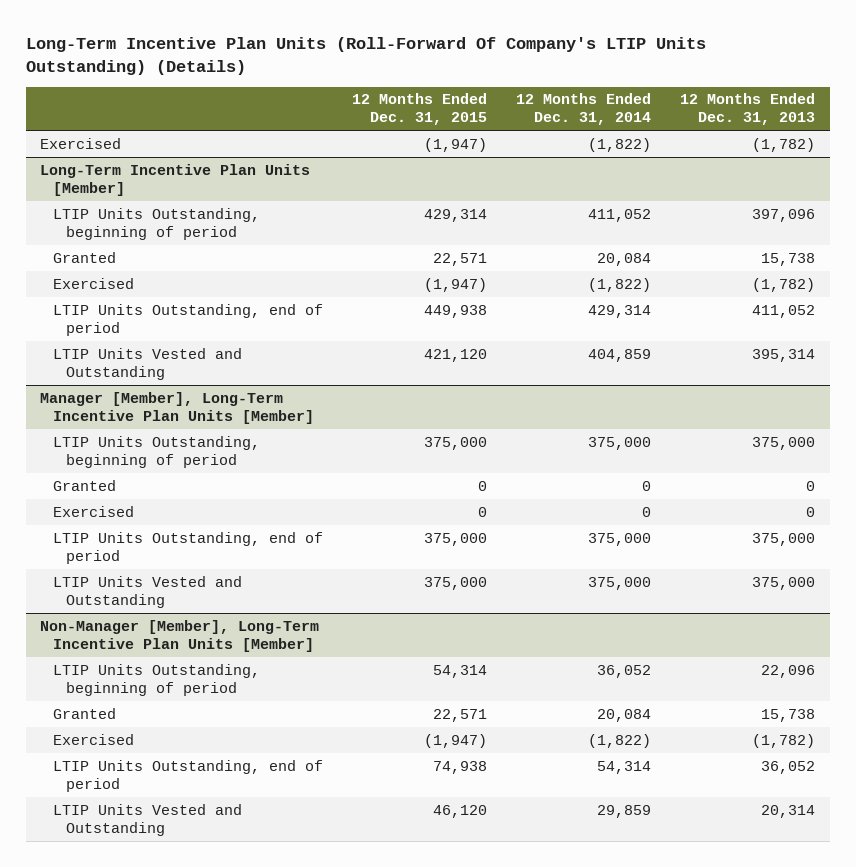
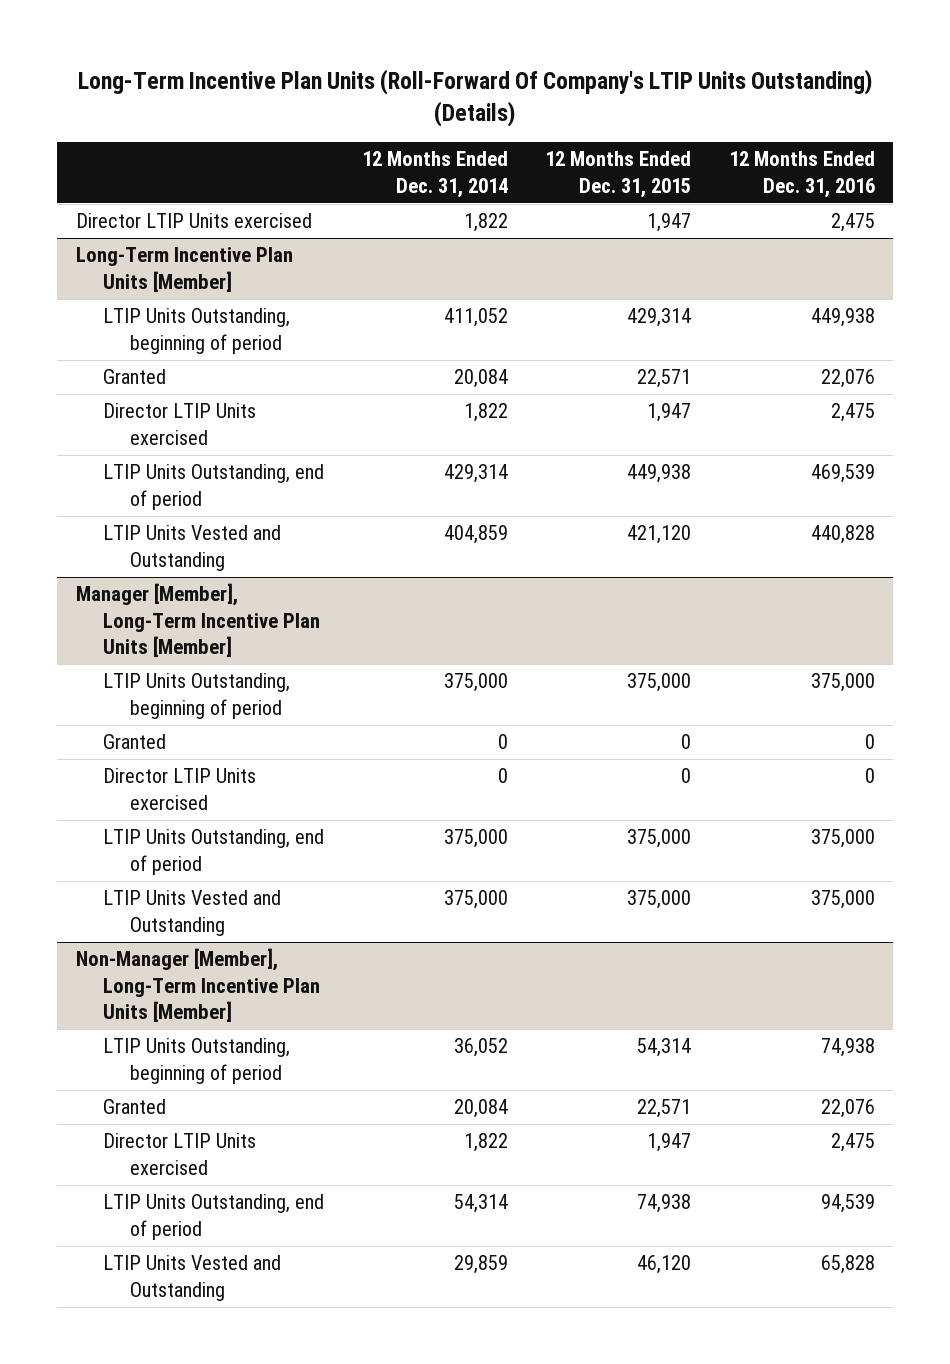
- | 12 Months Ended Dec. 31, 2015 | 12 Months Ended Dec. 31, 2014 | 12 Months Ended Dec. 31, 2013
+ | 12 Months Ended Dec. 31, 2014 | 12 Months Ended Dec. 31, 2015 | 12 Months Ended Dec. 31, 2016
- Exercised | (1,947) | (1,822) | (1,782)
+ Director LTIP Units exercised | 1,822 | 1,947 | 2,475
@ Long-Term Incentive Plan Units [Member]
- Exercised | (1,947) | (1,822) | (1,782)
+ Director LTIP Units exercised | 1,822 | 1,947 | 2,475
@ Manager [Member], Long-Term Incentive Plan Units [Member]
- Exercised | 0 | 0 | 0
+ Director LTIP Units exercised | 0 | 0 | 0
@ Non-Manager [Member], Long-Term Incentive Plan Units [Member]
- Exercised | (1,947) | (1,822) | (1,782)
+ Director LTIP Units exercised | 1,822 | 1,947 | 2,475

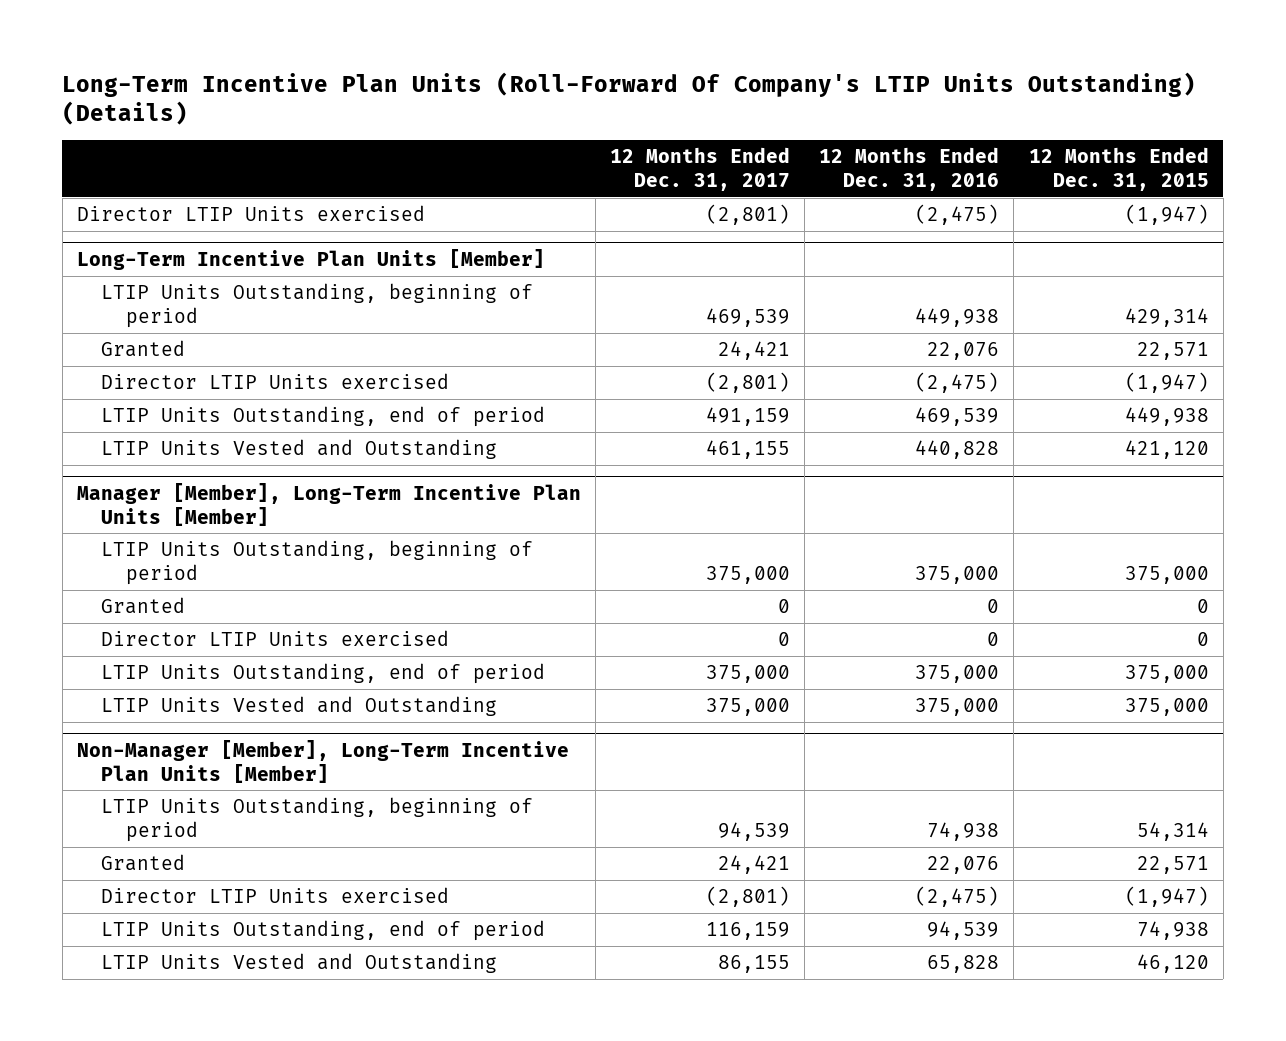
- | 12 Months Ended Dec. 31, 2014 | 12 Months Ended Dec. 31, 2015 | 12 Months Ended Dec. 31, 2016
+ | 12 Months Ended Dec. 31, 2017 | 12 Months Ended Dec. 31, 2016 | 12 Months Ended Dec. 31, 2015
- Director LTIP Units exercised | 1,822 | 1,947 | 2,475
+ Director LTIP Units exercised | (2,801) | (2,475) | (1,947)
@ Long-Term Incentive Plan Units [Member]
- Director LTIP Units exercised | 1,822 | 1,947 | 2,475
+ Director LTIP Units exercised | (2,801) | (2,475) | (1,947)
@ Non-Manager [Member], Long-Term Incentive Plan Units [Member]
- Director LTIP Units exercised | 1,822 | 1,947 | 2,475
+ Director LTIP Units exercised | (2,801) | (2,475) | (1,947)

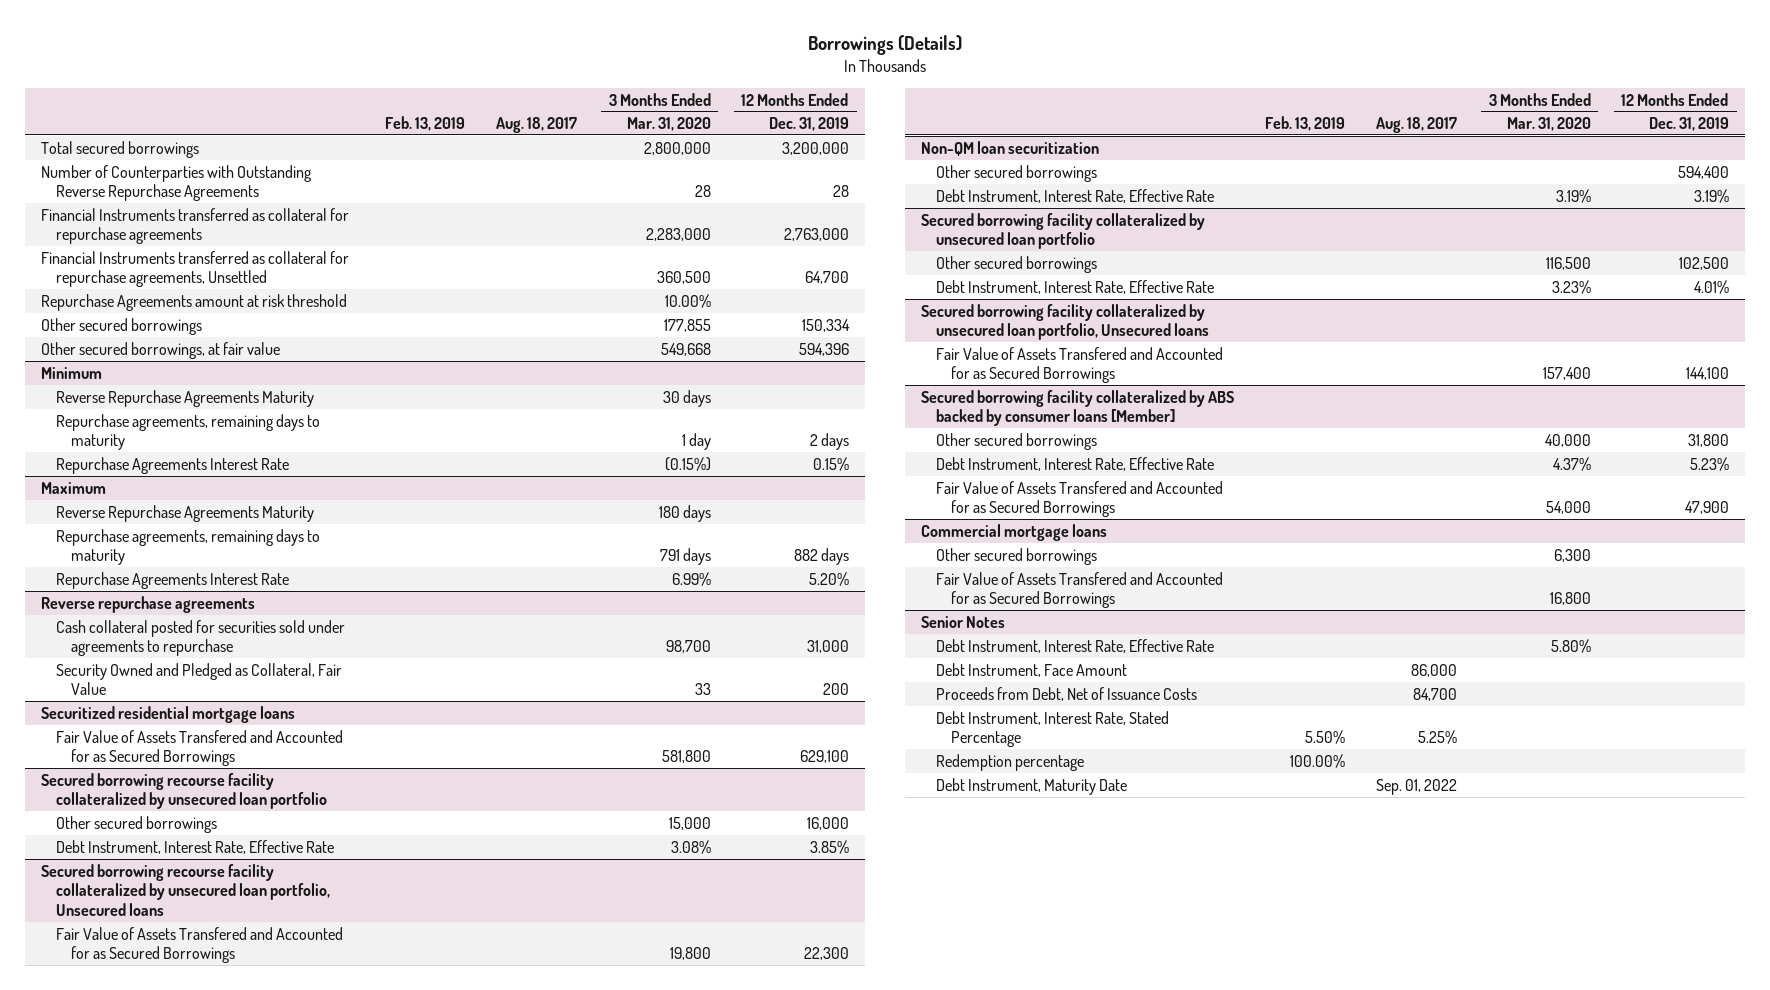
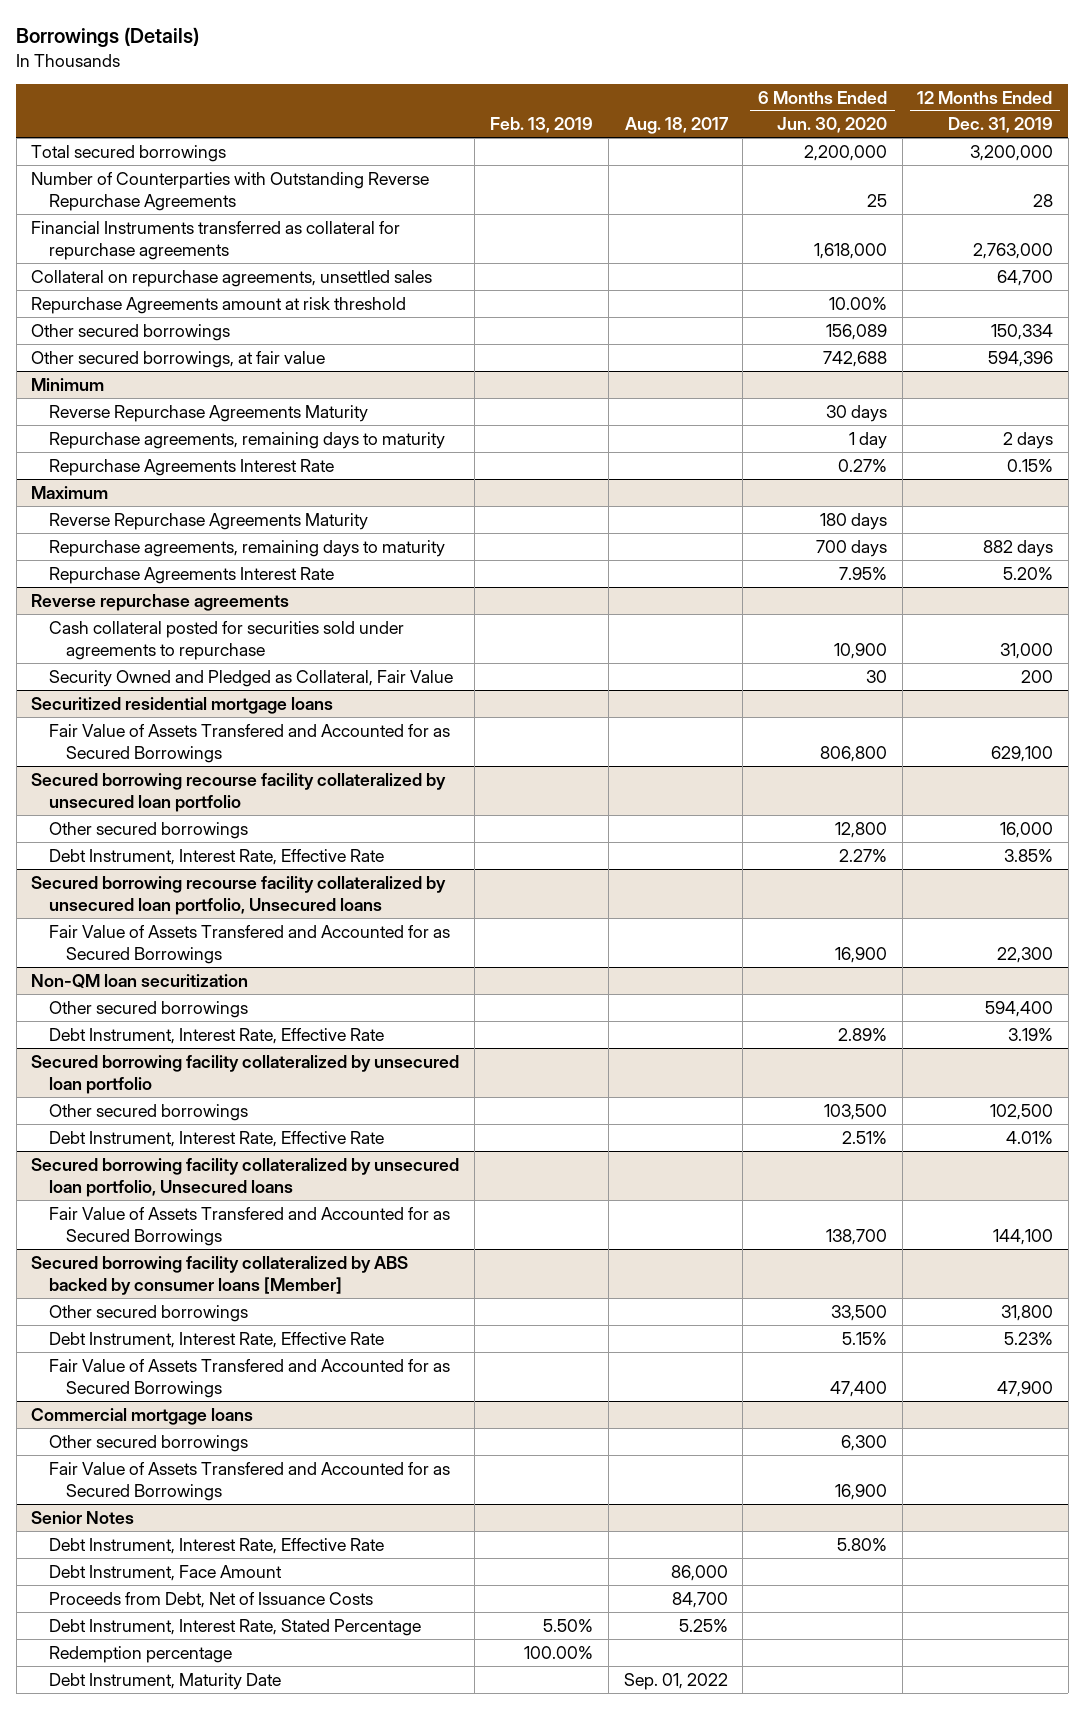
- | Feb. 13, 2019 | Aug. 18, 2017 | 3 Months Ended Mar. 31, 2020 | 12 Months Ended Dec. 31, 2019
+ | Feb. 13, 2019 | Aug. 18, 2017 | 6 Months Ended Jun. 30, 2020 | 12 Months Ended Dec. 31, 2019
- Financial Instruments transferred as collateral for repurchase agreements, Unsettled | | | 360,500 | 64,700
+ Collateral on repurchase agreements, unsettled sales | | | | 64,700

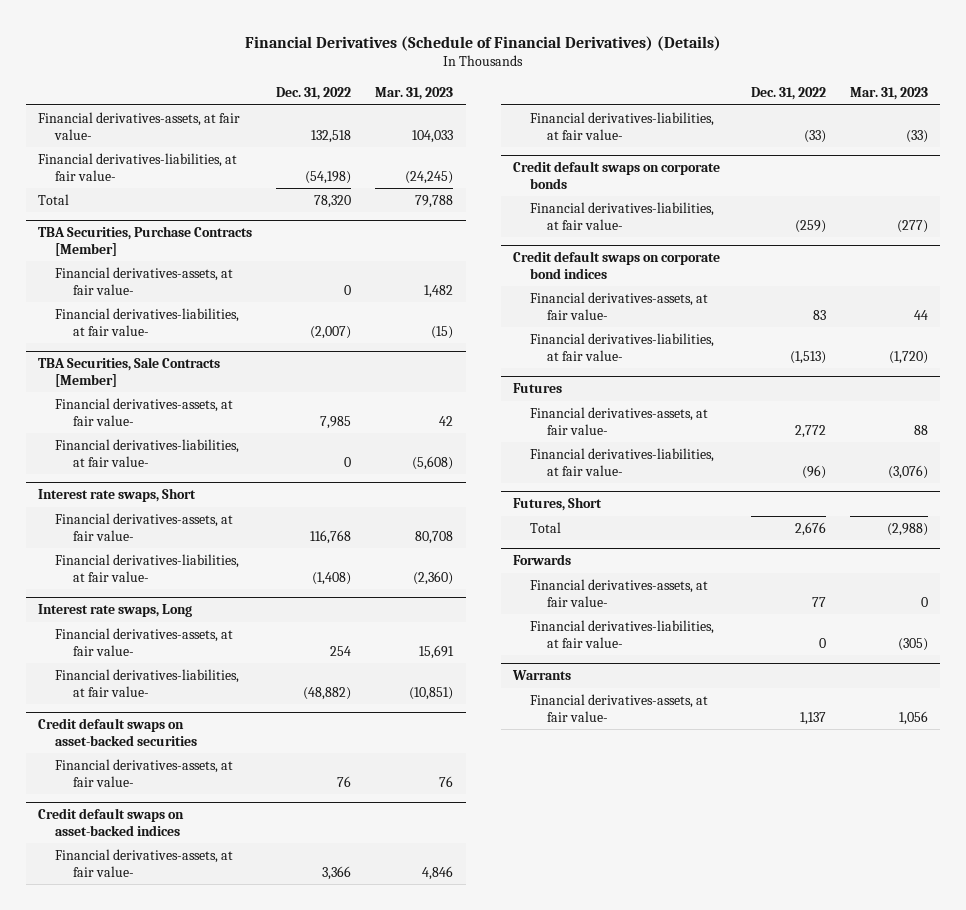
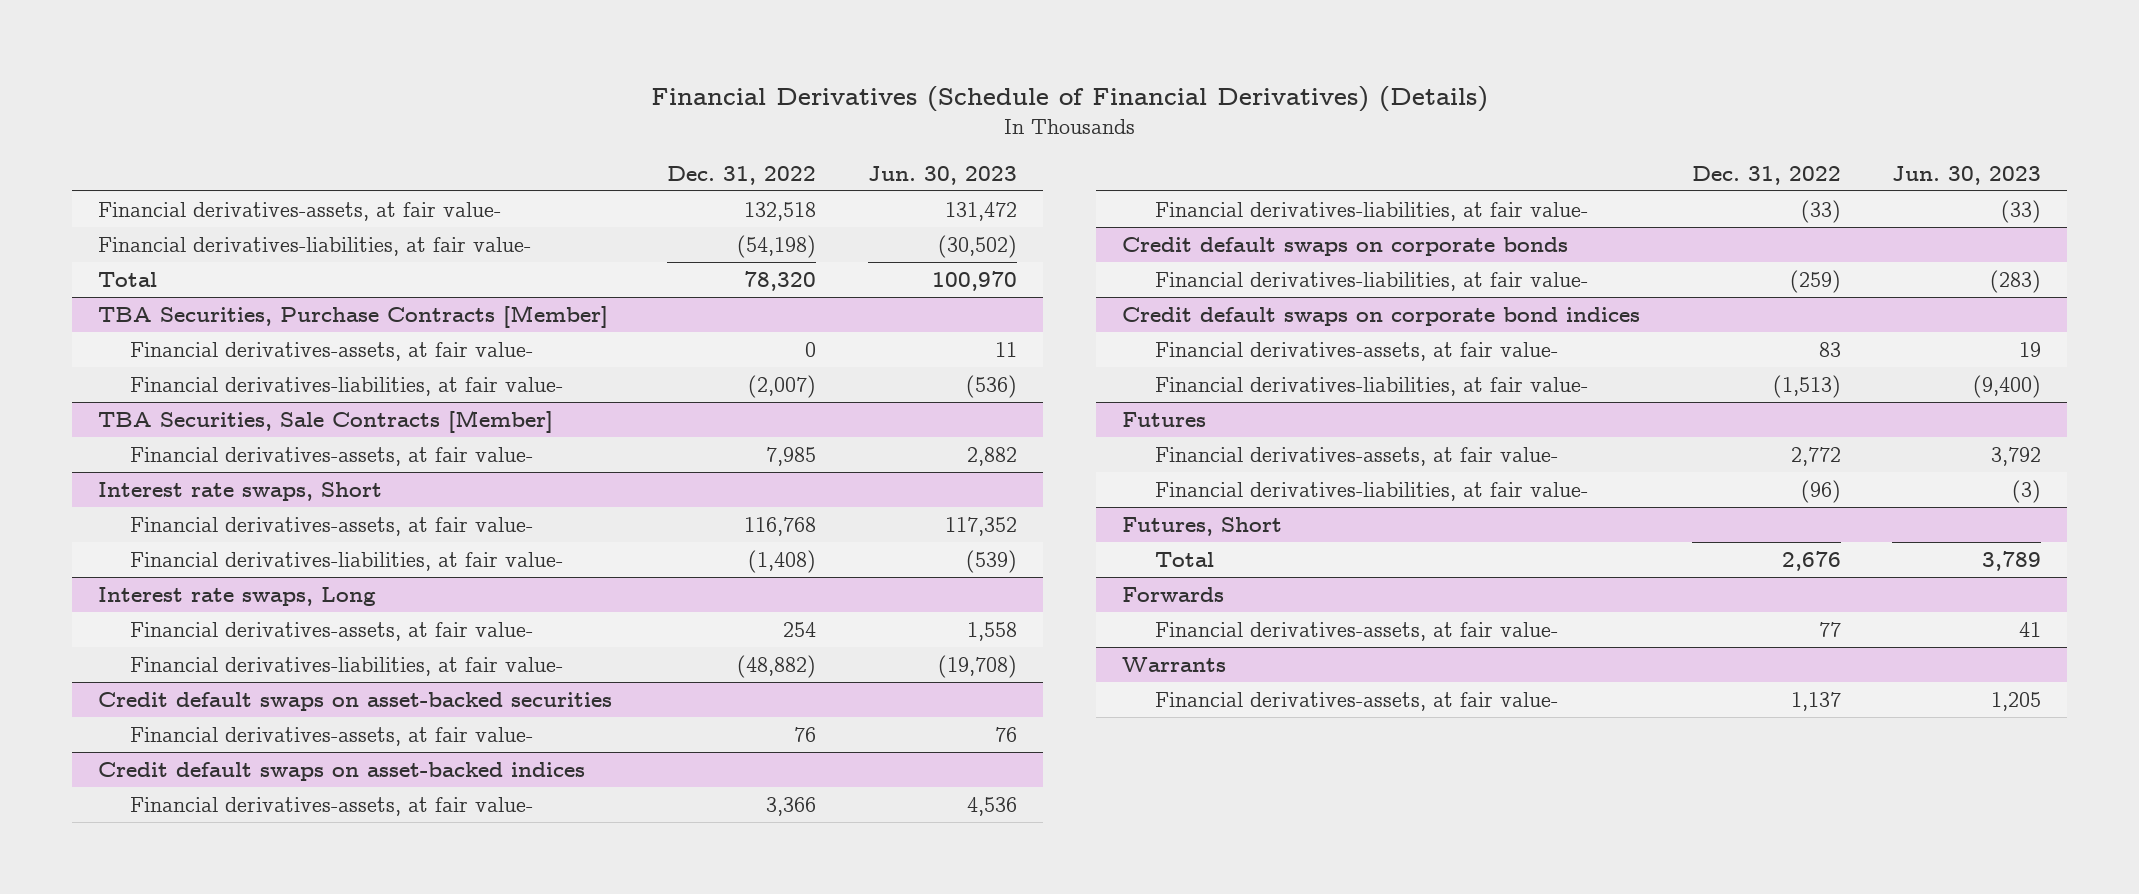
- | Dec. 31, 2022 | Mar. 31, 2023
+ | Dec. 31, 2022 | Jun. 30, 2023
@ TBA Securities, Sale Contracts [Member]
- Financial derivatives-liabilities, at fair value- | 0 | (5,608)
@ Forwards
- Financial derivatives-liabilities, at fair value- | 0 | (305)

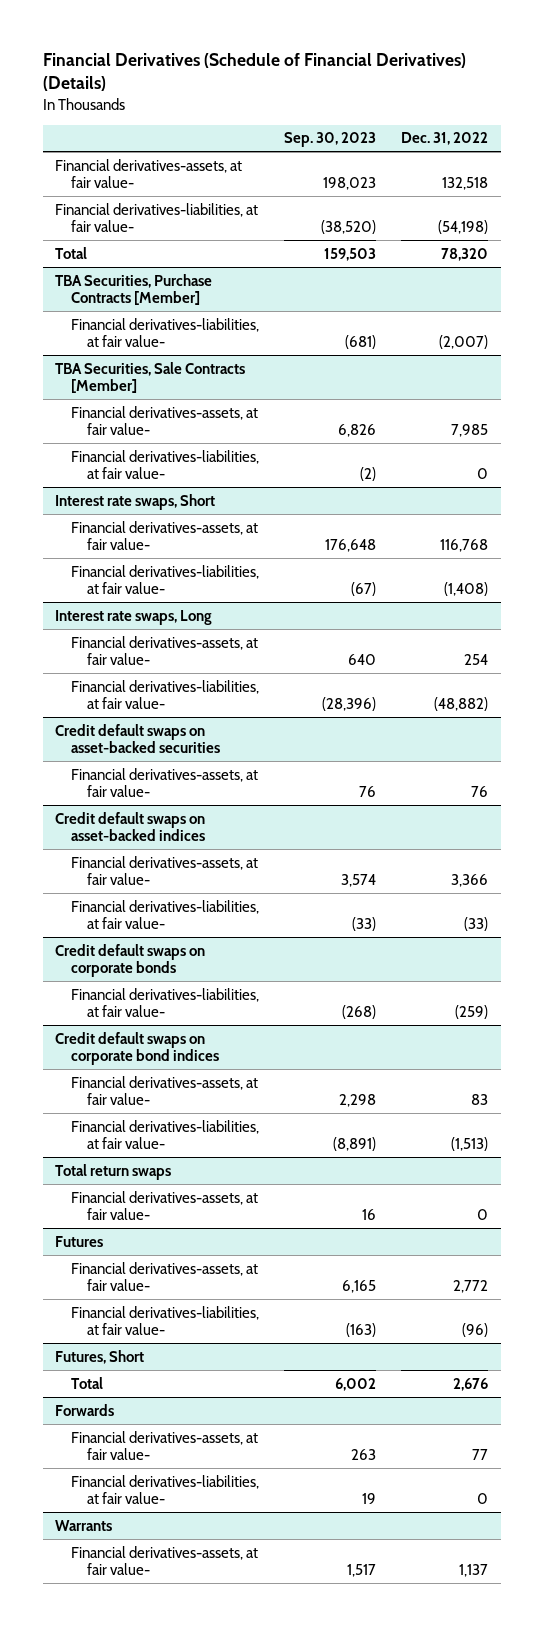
- | Dec. 31, 2022 | Jun. 30, 2023
+ | Sep. 30, 2023 | Dec. 31, 2022
@ TBA Securities, Purchase Contracts [Member]
- Financial derivatives-assets, at fair value- | 0 | 11
@ TBA Securities, Sale Contracts [Member]
+ Financial derivatives-liabilities, at fair value- | (2) | 0
+ Total return swaps
+ Financial derivatives-assets, at fair value- | 16 | 0
@ Forwards
+ Financial derivatives-liabilities, at fair value- | 19 | 0

